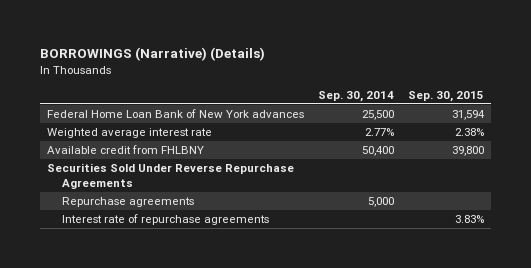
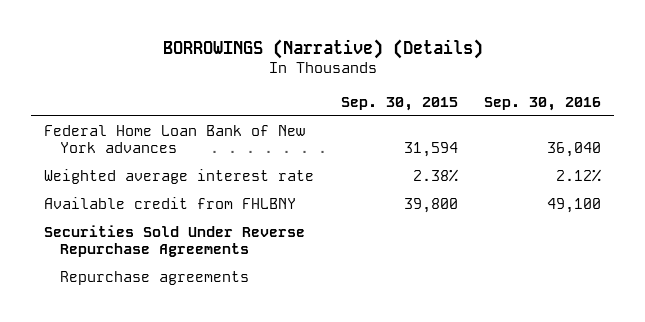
- | Sep. 30, 2014 | Sep. 30, 2015
+ | Sep. 30, 2015 | Sep. 30, 2016
- Interest rate of repurchase agreements | | 3.83%

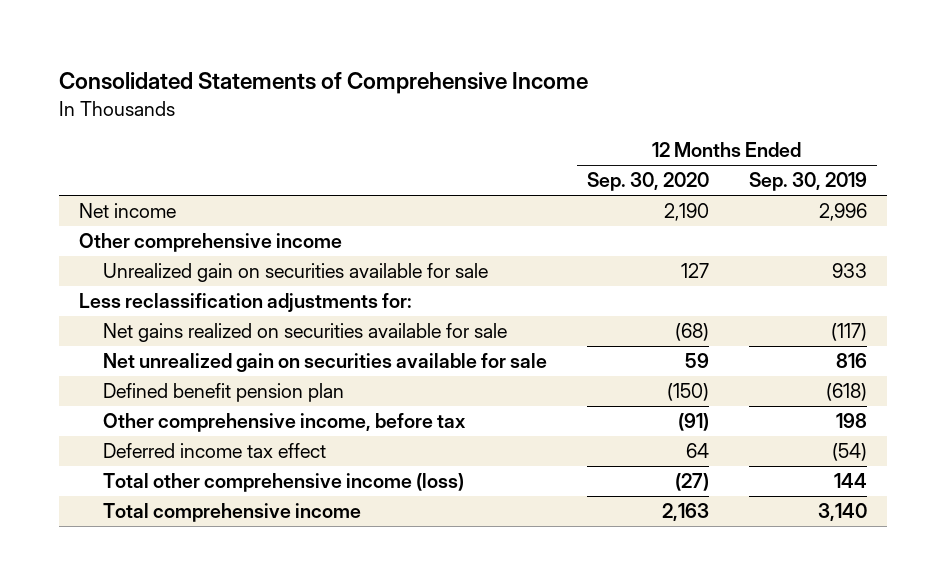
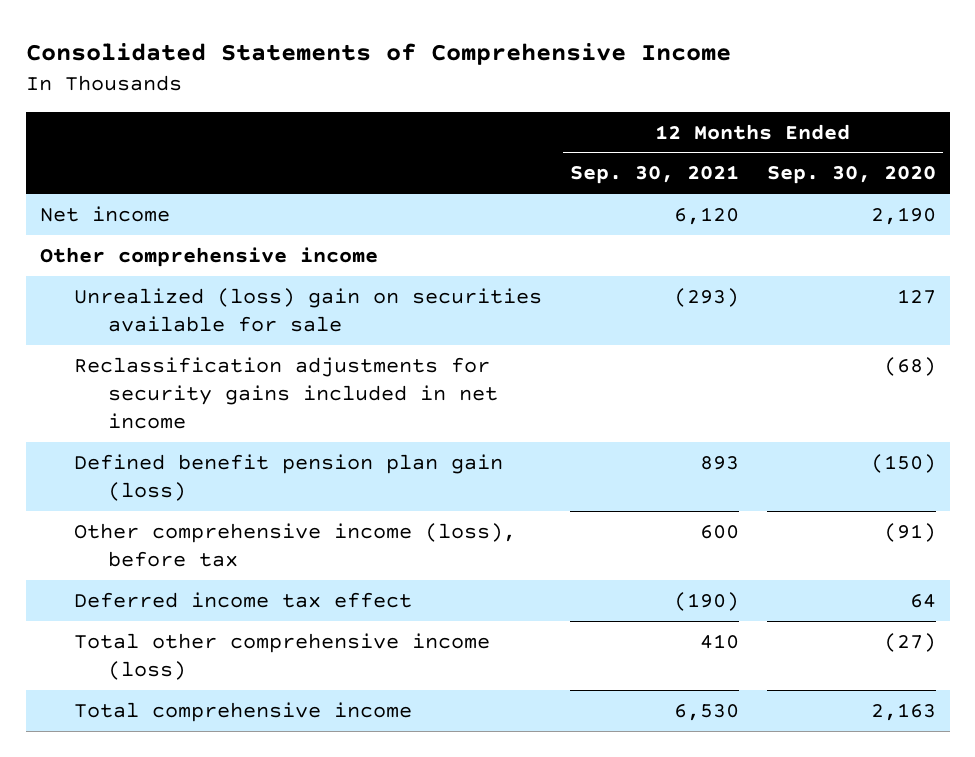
- | 12 Months Ended Sep. 30, 2020 | 12 Months Ended Sep. 30, 2019
+ | 12 Months Ended Sep. 30, 2021 | 12 Months Ended Sep. 30, 2020
- Unrealized gain on securities available for sale | 127 | 933
- Less reclassification adjustments for:
- Net gains realized on securities available for sale | (68) | (117)
- Net unrealized gain on securities available for sale | 59 | 816
- Defined benefit pension plan | (150) | (618)
- Other comprehensive income, before tax | (91) | 198
+ Unrealized (loss) gain on securities available for sale | (293) | 127
+ Reclassification adjustments for security gains included in net income | | (68)
+ Defined benefit pension plan gain (loss) | 893 | (150)
+ Other comprehensive income (loss), before tax | 600 | (91)

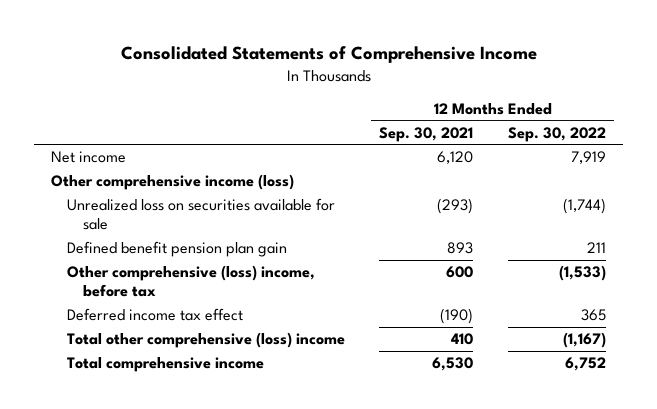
- | 12 Months Ended Sep. 30, 2021 | 12 Months Ended Sep. 30, 2020
+ | 12 Months Ended Sep. 30, 2021 | 12 Months Ended Sep. 30, 2022
- Other comprehensive income
- Unrealized (loss) gain on securities available for sale | (293) | 127
- Reclassification adjustments for security gains included in net income | | (68)
- Defined benefit pension plan gain (loss) | 893 | (150)
- Other comprehensive income (loss), before tax | 600 | (91)
+ Other comprehensive income (loss)
+ Unrealized loss on securities available for sale | (293) | (1,744)
+ Defined benefit pension plan gain | 893 | 211
+ Other comprehensive (loss) income, before tax | 600 | (1,533)
- Total other comprehensive income (loss) | 410 | (27)
+ Total other comprehensive (loss) income | 410 | (1,167)

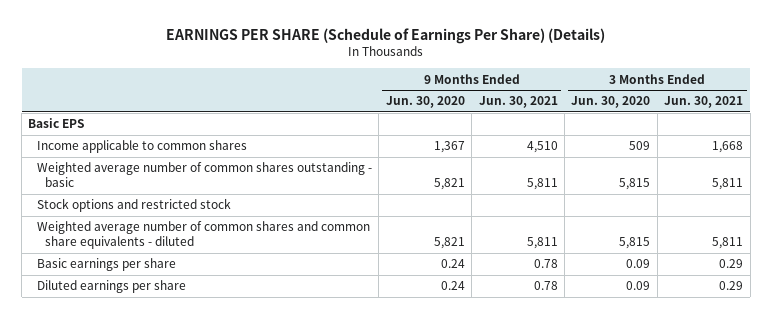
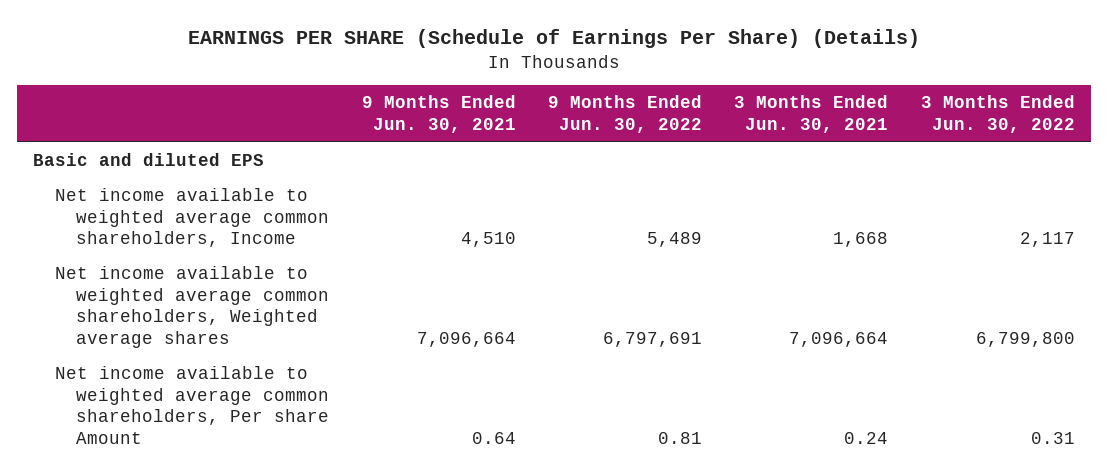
- | 9 Months Ended Jun. 30, 2020 | 9 Months Ended Jun. 30, 2021 | 3 Months Ended Jun. 30, 2020 | 3 Months Ended Jun. 30, 2021
+ | 9 Months Ended Jun. 30, 2021 | 9 Months Ended Jun. 30, 2022 | 3 Months Ended Jun. 30, 2021 | 3 Months Ended Jun. 30, 2022
- Basic EPS
- Income applicable to common shares | 1,367 | 4,510 | 509 | 1,668
- Weighted average number of common shares outstanding - basic | 5,821 | 5,811 | 5,815 | 5,811
- Stock options and restricted stock
- Weighted average number of common shares and common share equivalents - diluted | 5,821 | 5,811 | 5,815 | 5,811
- Basic earnings per share | 0.24 | 0.78 | 0.09 | 0.29
- Diluted earnings per share | 0.24 | 0.78 | 0.09 | 0.29
+ Basic and diluted EPS
+ Net income available to weighted average common shareholders, Income | 4,510 | 5,489 | 1,668 | 2,117
+ Net income available to weighted average common shareholders, Weighted average shares | 7,096,664 | 6,797,691 | 7,096,664 | 6,799,800
+ Net income available to weighted average common shareholders, Per share Amount | 0.64 | 0.81 | 0.24 | 0.31

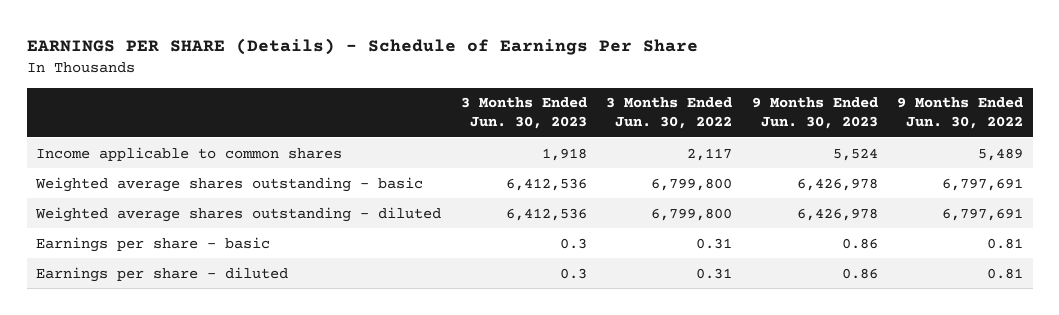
- EARNINGS PER SHARE (Schedule of Earnings Per Share) (Details)
+ EARNINGS PER SHARE (Details) - Schedule of Earnings Per Share
- | 9 Months Ended Jun. 30, 2021 | 9 Months Ended Jun. 30, 2022 | 3 Months Ended Jun. 30, 2021 | 3 Months Ended Jun. 30, 2022
+ | 3 Months Ended Jun. 30, 2023 | 3 Months Ended Jun. 30, 2022 | 9 Months Ended Jun. 30, 2023 | 9 Months Ended Jun. 30, 2022
- Basic and diluted EPS
- Net income available to weighted average common shareholders, Income | 4,510 | 5,489 | 1,668 | 2,117
- Net income available to weighted average common shareholders, Weighted average shares | 7,096,664 | 6,797,691 | 7,096,664 | 6,799,800
- Net income available to weighted average common shareholders, Per share Amount | 0.64 | 0.81 | 0.24 | 0.31
+ Income applicable to common shares | 1,918 | 2,117 | 5,524 | 5,489
+ Weighted average shares outstanding - basic | 6,412,536 | 6,799,800 | 6,426,978 | 6,797,691
+ Weighted average shares outstanding - diluted | 6,412,536 | 6,799,800 | 6,426,978 | 6,797,691
+ Earnings per share - basic | 0.3 | 0.31 | 0.86 | 0.81
+ Earnings per share - diluted | 0.3 | 0.31 | 0.86 | 0.81

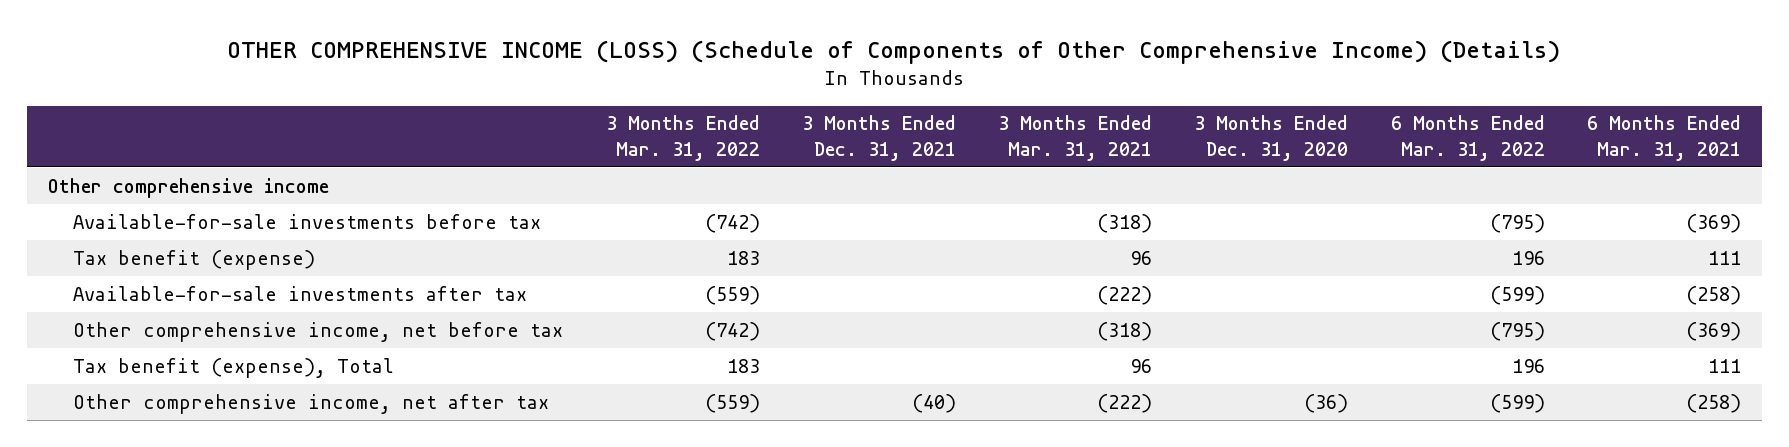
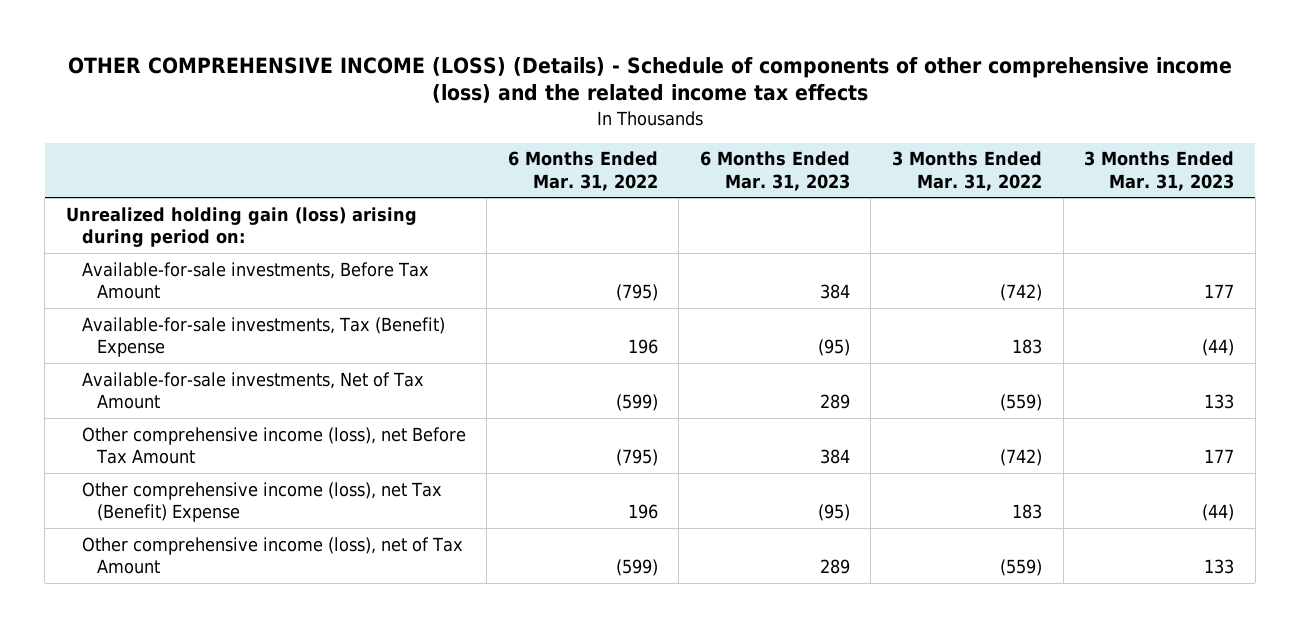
- OTHER COMPREHENSIVE INCOME (LOSS) (Schedule of Components of Other Comprehensive Income) (Details)
+ OTHER COMPREHENSIVE INCOME (LOSS) (Details) - Schedule of components of other comprehensive income (loss) and the related income tax effects
- | 3 Months Ended Mar. 31, 2022 | 3 Months Ended Dec. 31, 2021 | 3 Months Ended Mar. 31, 2021 | 3 Months Ended Dec. 31, 2020 | 6 Months Ended Mar. 31, 2022 | 6 Months Ended Mar. 31, 2021
+ | 6 Months Ended Mar. 31, 2022 | 6 Months Ended Mar. 31, 2023 | 3 Months Ended Mar. 31, 2022 | 3 Months Ended Mar. 31, 2023
- Other comprehensive income
- Available-for-sale investments before tax | (742) | | (318) | | (795) | (369)
- Tax benefit (expense) | 183 | | 96 | | 196 | 111
- Available-for-sale investments after tax | (559) | | (222) | | (599) | (258)
- Other comprehensive income, net before tax | (742) | | (318) | | (795) | (369)
- Tax benefit (expense), Total | 183 | | 96 | | 196 | 111
- Other comprehensive income, net after tax | (559) | (40) | (222) | (36) | (599) | (258)
+ Unrealized holding gain (loss) arising during period on:
+ Available-for-sale investments, Before Tax Amount | (795) | 384 | (742) | 177
+ Available-for-sale investments, Tax (Benefit) Expense | 196 | (95) | 183 | (44)
+ Available-for-sale investments, Net of Tax Amount | (599) | 289 | (559) | 133
+ Other comprehensive income (loss), net Before Tax Amount | (795) | 384 | (742) | 177
+ Other comprehensive income (loss), net Tax (Benefit) Expense | 196 | (95) | 183 | (44)
+ Other comprehensive income (loss), net of Tax Amount | (599) | 289 | (559) | 133

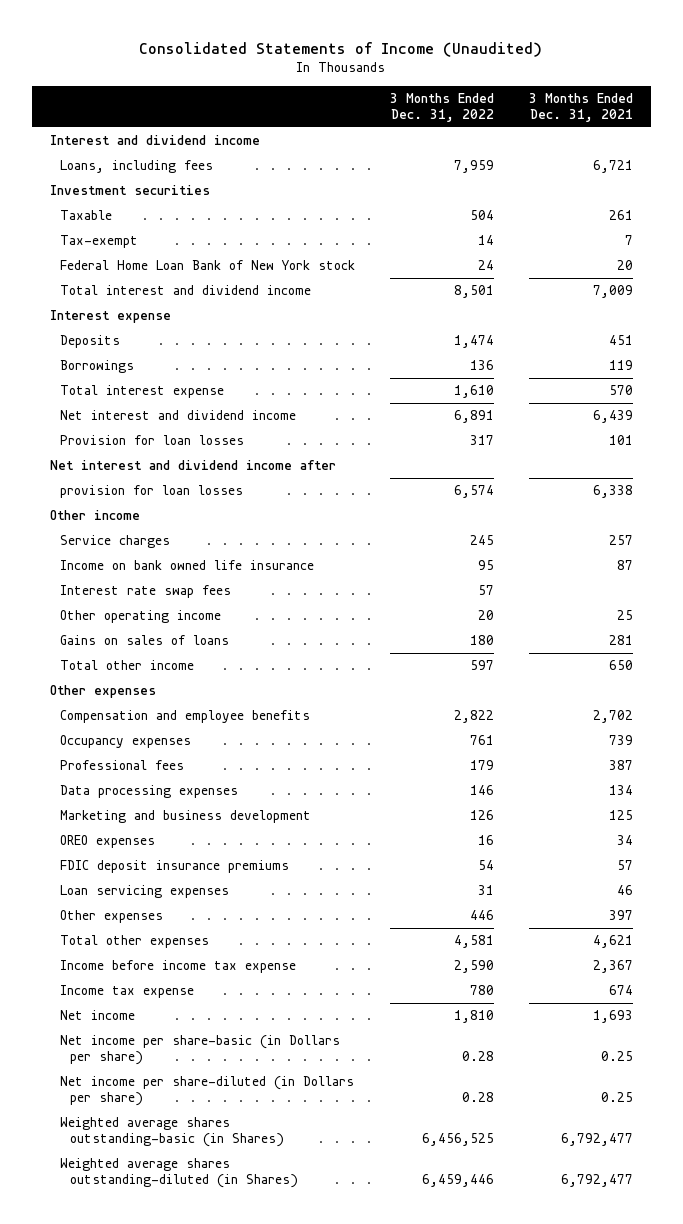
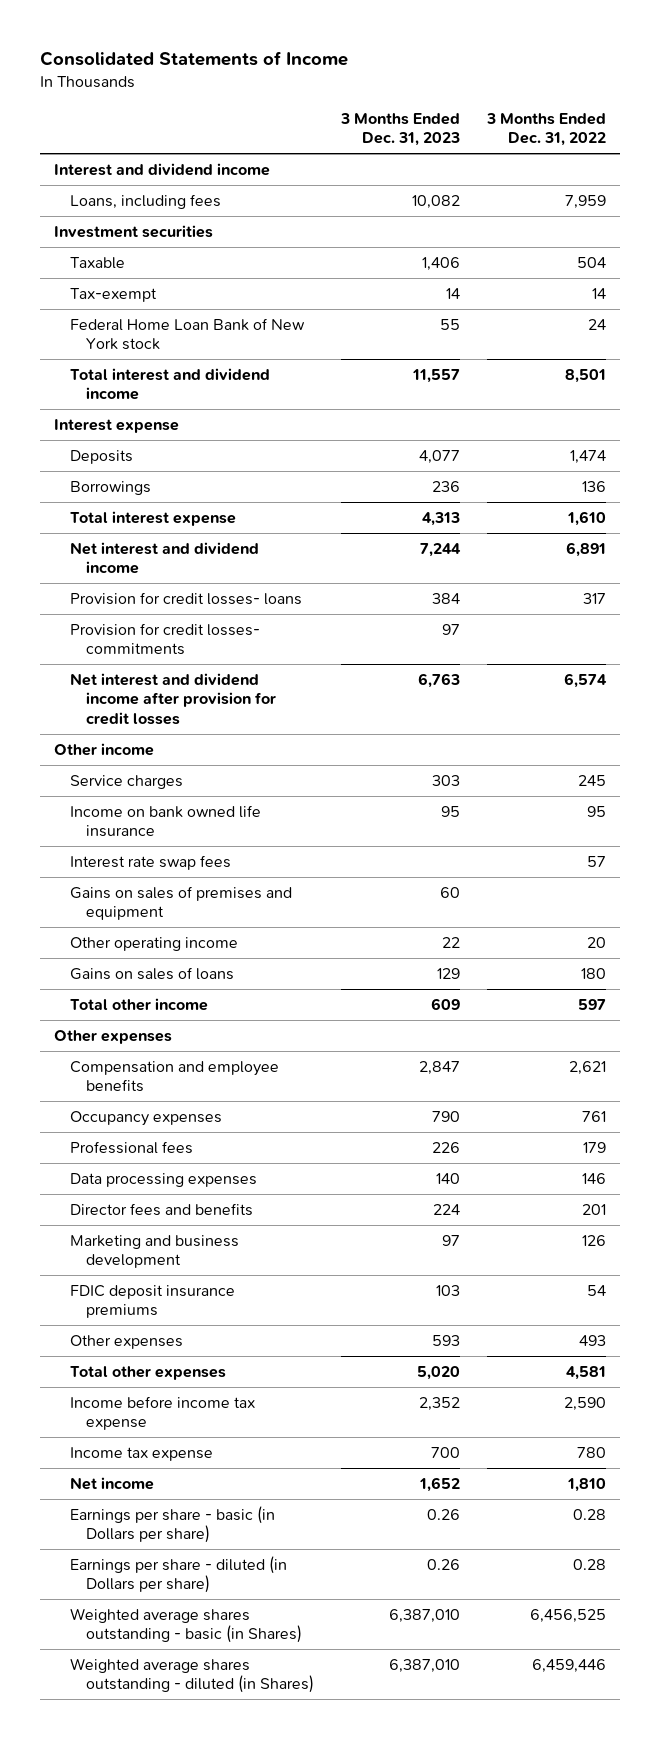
- Consolidated Statements of Income (Unaudited)
+ Consolidated Statements of Income
- | 3 Months Ended Dec. 31, 2022 | 3 Months Ended Dec. 31, 2021
+ | 3 Months Ended Dec. 31, 2023 | 3 Months Ended Dec. 31, 2022
- Provision for loan losses | 317 | 101
- Net interest and dividend income after
- provision for loan losses | 6,574 | 6,338
+ Provision for credit losses- loans | 384 | 317
+ Provision for credit losses- commitments | 97 |
+ Net interest and dividend income after provision for credit losses | 6,763 | 6,574
+ Gains on sales of premises and equipment | 60 |
- Compensation and employee benefits | 2,822 | 2,702
+ Compensation and employee benefits | 2,847 | 2,621
+ Director fees and benefits | 224 | 201
- OREO expenses | 16 | 34
- Loan servicing expenses | 31 | 46
- Other expenses | 446 | 397
+ Other expenses | 593 | 493
- Net income per share-basic (in Dollars per share) | 0.28 | 0.25
- Net income per share-diluted (in Dollars per share) | 0.28 | 0.25
- Weighted average shares outstanding-basic (in Shares) | 6,456,525 | 6,792,477
- Weighted average shares outstanding-diluted (in Shares) | 6,459,446 | 6,792,477
+ Earnings per share - basic (in Dollars per share) | 0.26 | 0.28
+ Earnings per share - diluted (in Dollars per share) | 0.26 | 0.28
+ Weighted average shares outstanding - basic (in Shares) | 6,387,010 | 6,456,525
+ Weighted average shares outstanding - diluted (in Shares) | 6,387,010 | 6,459,446

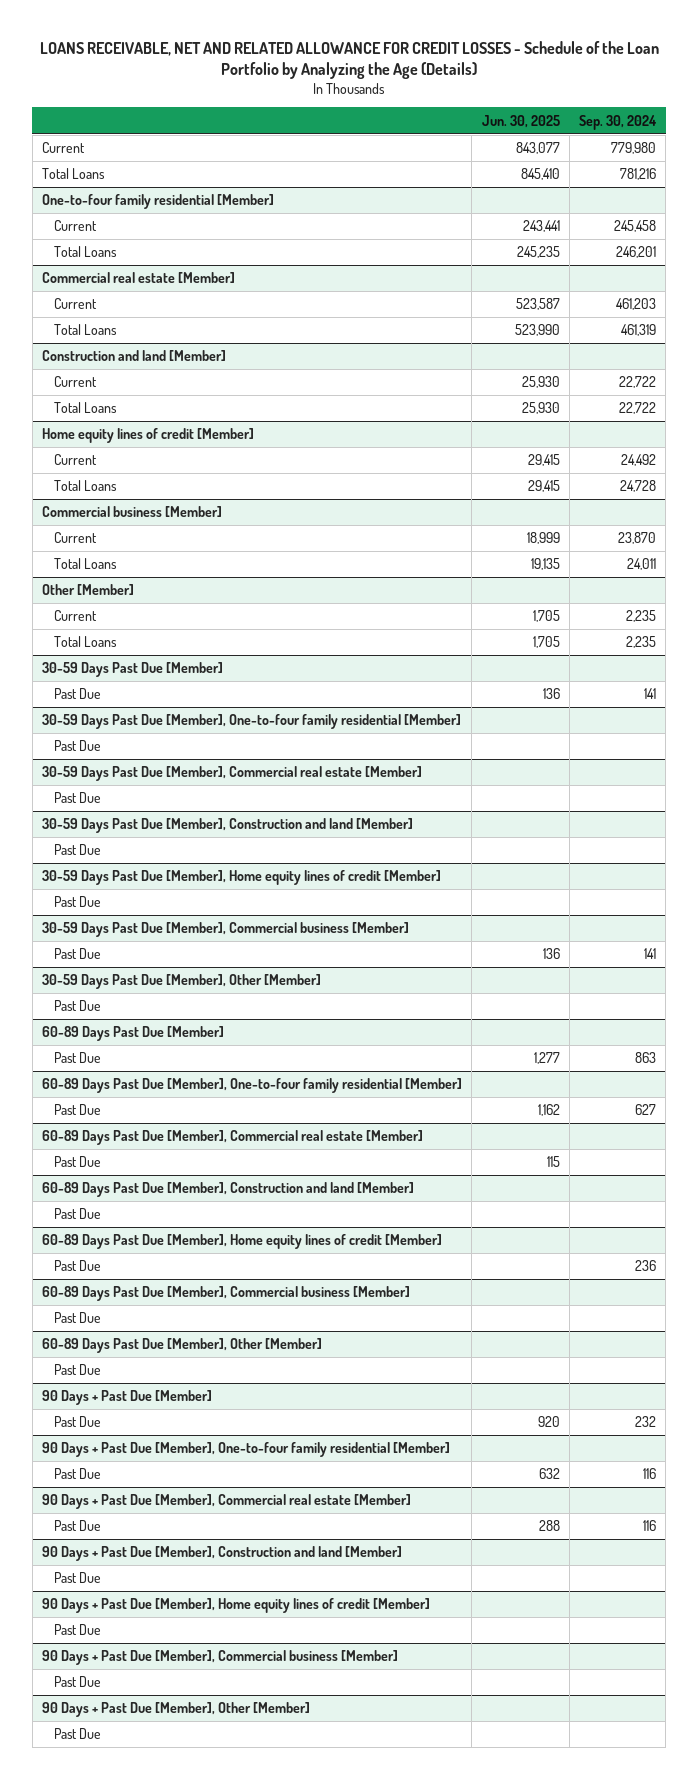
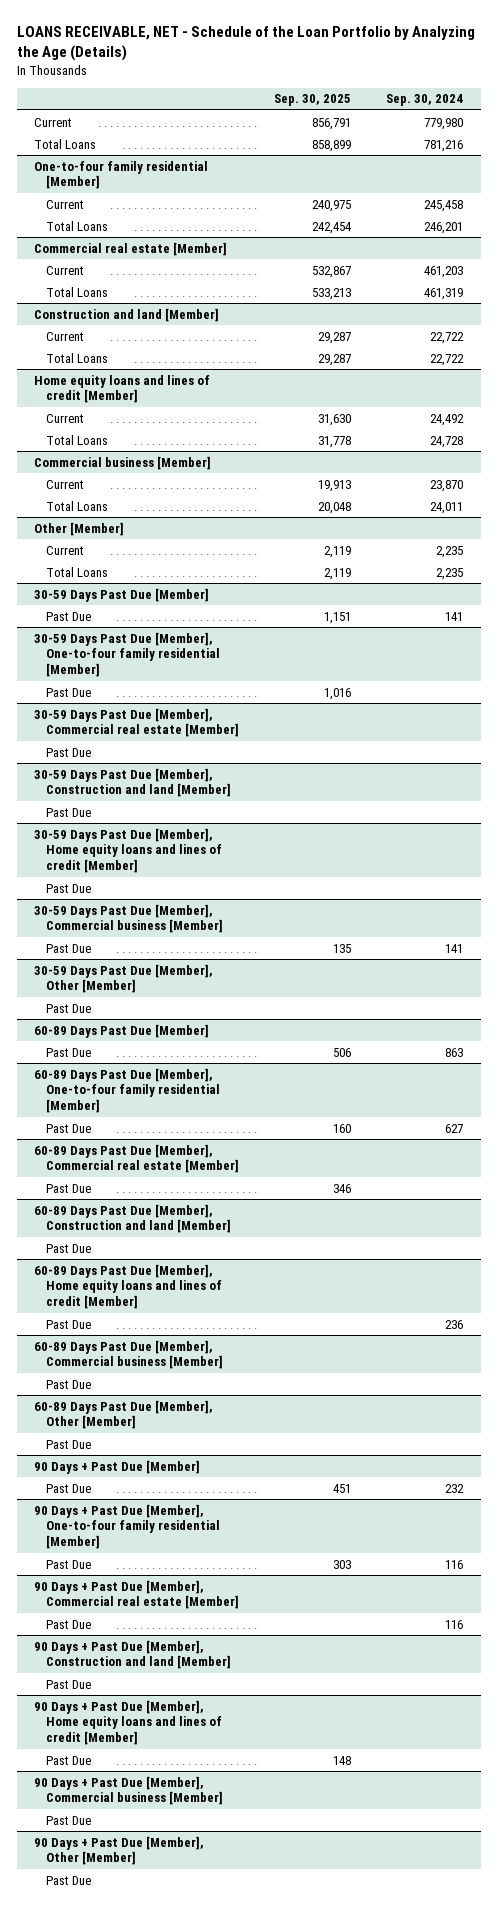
- LOANS RECEIVABLE, NET AND RELATED ALLOWANCE FOR CREDIT LOSSES - Schedule of the Loan Portfolio by Analyzing the Age (Details)
+ LOANS RECEIVABLE, NET - Schedule of the Loan Portfolio by Analyzing the Age (Details)
- | Jun. 30, 2025 | Sep. 30, 2024
+ | Sep. 30, 2025 | Sep. 30, 2024
- Home equity lines of credit [Member]
+ Home equity loans and lines of credit [Member]
- 30-59 Days Past Due [Member], Home equity lines of credit [Member]
+ 30-59 Days Past Due [Member], Home equity loans and lines of credit [Member]
- 60-89 Days Past Due [Member], Home equity lines of credit [Member]
+ 60-89 Days Past Due [Member], Home equity loans and lines of credit [Member]
- 90 Days + Past Due [Member], Home equity lines of credit [Member]
+ 90 Days + Past Due [Member], Home equity loans and lines of credit [Member]

